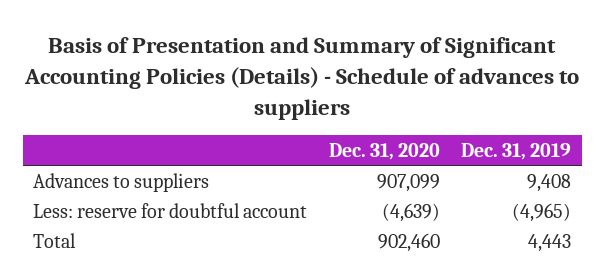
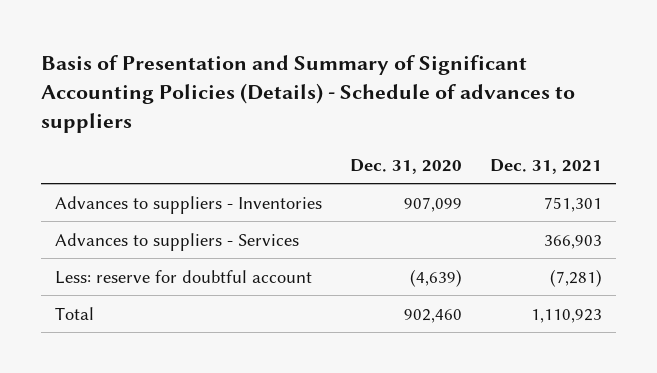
- | Dec. 31, 2020 | Dec. 31, 2019
+ | Dec. 31, 2020 | Dec. 31, 2021
- Advances to suppliers | 907,099 | 9,408
+ Advances to suppliers - Inventories | 907,099 | 751,301
+ Advances to suppliers - Services | | 366,903

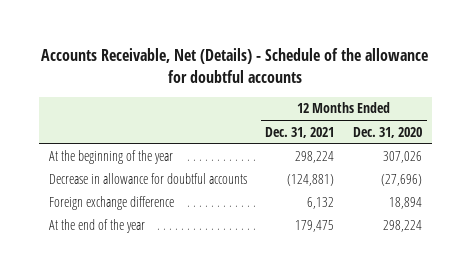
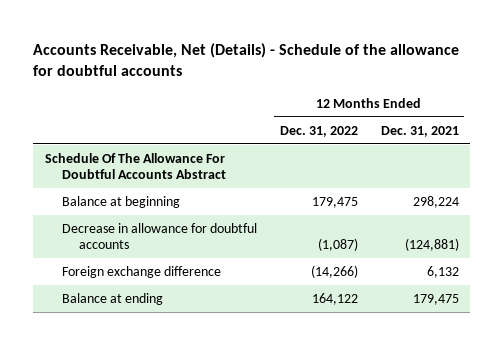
- | 12 Months Ended Dec. 31, 2021 | 12 Months Ended Dec. 31, 2020
+ | 12 Months Ended Dec. 31, 2022 | 12 Months Ended Dec. 31, 2021
- At the beginning of the year | 298,224 | 307,026
+ Schedule Of The Allowance For Doubtful Accounts Abstract
+ Balance at beginning | 179,475 | 298,224
- At the end of the year | 179,475 | 298,224
+ Balance at ending | 164,122 | 179,475

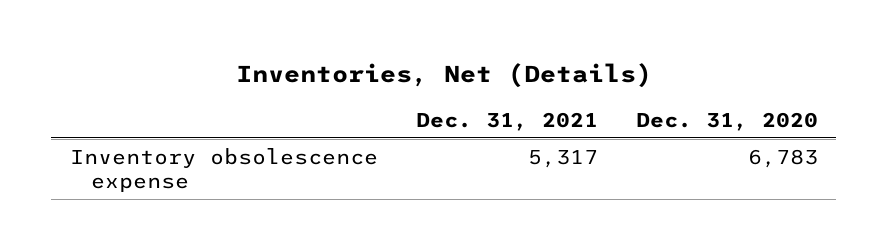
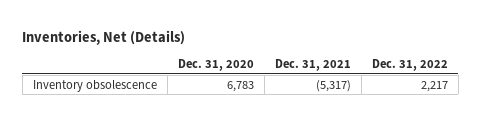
- | Dec. 31, 2021 | Dec. 31, 2020
+ | Dec. 31, 2020 | Dec. 31, 2021 | Dec. 31, 2022
- Inventory obsolescence expense | 5,317 | 6,783
+ Inventory obsolescence | 6,783 | (5,317) | 2,217

